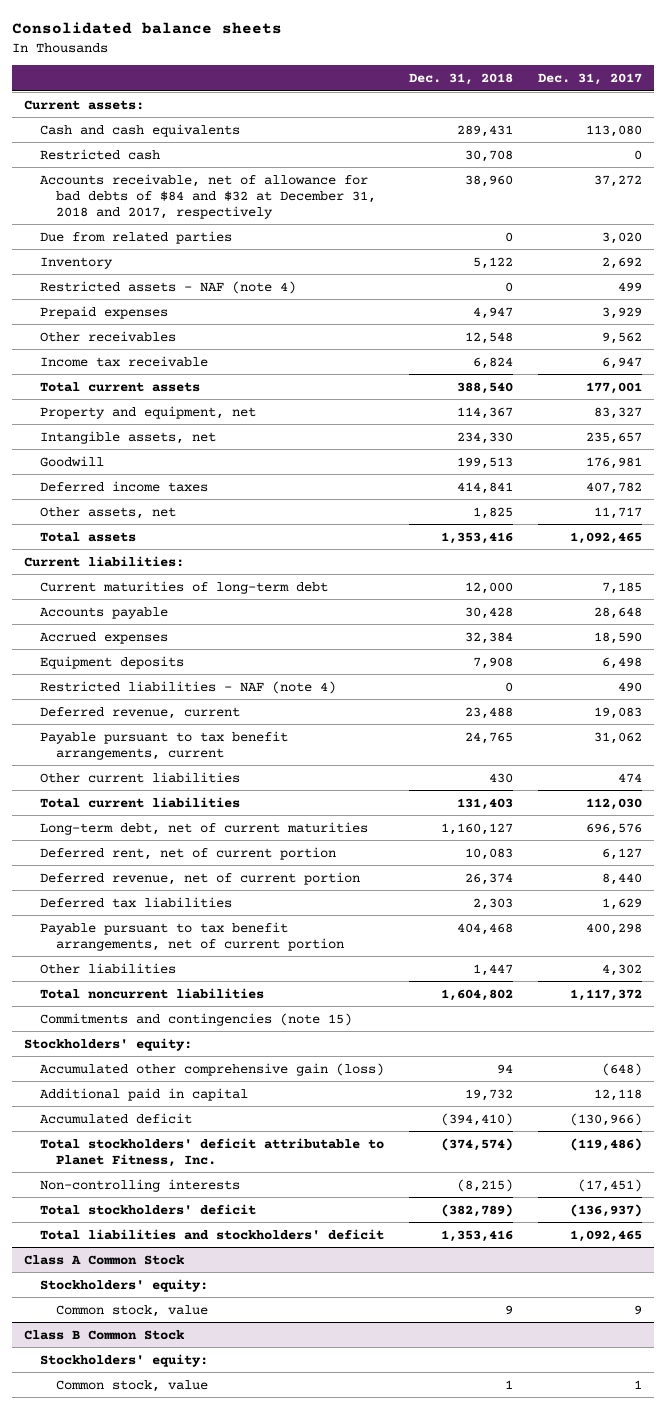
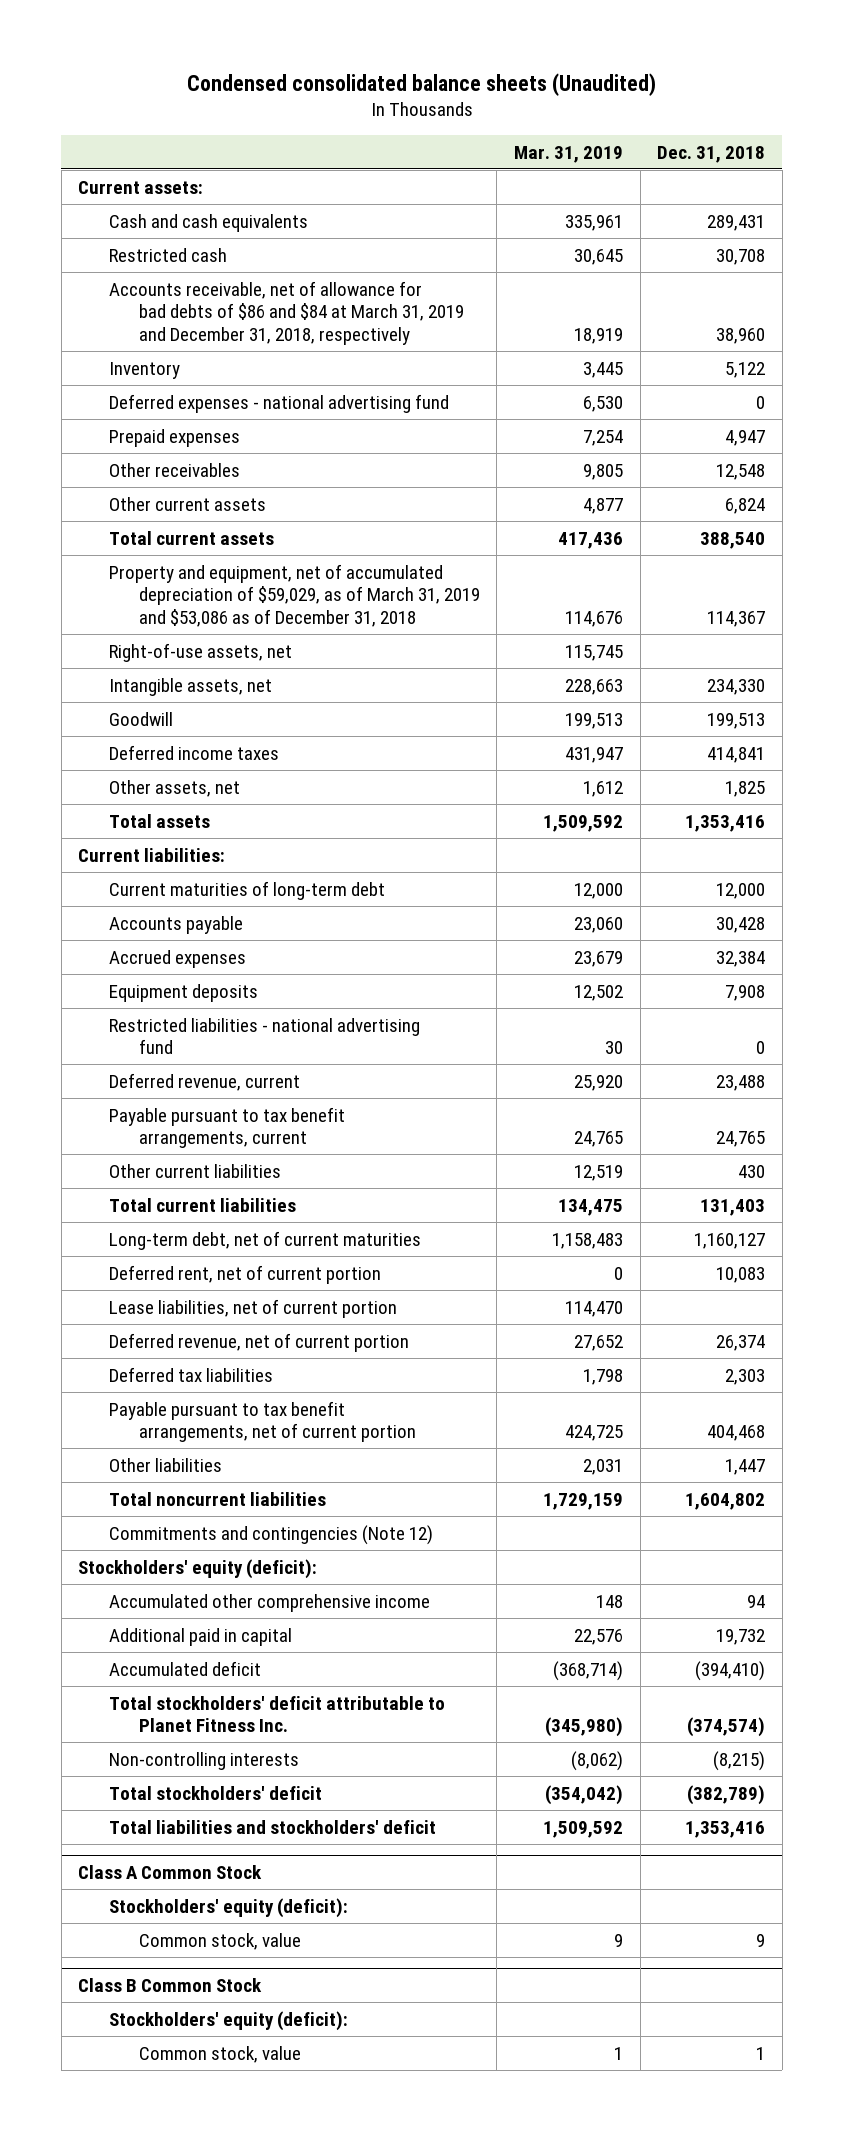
- Consolidated balance sheets
+ Condensed consolidated balance sheets (Unaudited)
- | Dec. 31, 2018 | Dec. 31, 2017
+ | Mar. 31, 2019 | Dec. 31, 2018
- Accounts receivable, net of allowance for bad debts of $84 and $32 at December 31, 2018 and 2017, respectively | 38,960 | 37,272
- Due from related parties | 0 | 3,020
+ Accounts receivable, net of allowance for bad debts of $86 and $84 at March 31, 2019 and December 31, 2018, respectively | 18,919 | 38,960
- Restricted assets - NAF (note 4) | 0 | 499
+ Deferred expenses - national advertising fund | 6,530 | 0
- Income tax receivable | 6,824 | 6,947
+ Other current assets | 4,877 | 6,824
- Property and equipment, net | 114,367 | 83,327
+ Property and equipment, net of accumulated depreciation of $59,029, as of March 31, 2019 and $53,086 as of December 31, 2018 | 114,676 | 114,367
+ Right-of-use assets, net | 115,745 |
- Restricted liabilities - NAF (note 4) | 0 | 490
+ Restricted liabilities - national advertising fund | 30 | 0
+ Lease liabilities, net of current portion | 114,470 |
- Commitments and contingencies (note 15)
- Stockholders' equity:
- Accumulated other comprehensive gain (loss) | 94 | (648)
+ Commitments and contingencies (Note 12)
+ Stockholders' equity (deficit):
+ Accumulated other comprehensive income | 148 | 94
- Total stockholders' deficit attributable to Planet Fitness, Inc. | (374,574) | (119,486)
+ Total stockholders' deficit attributable to Planet Fitness Inc. | (345,980) | (374,574)
@ Class A Common Stock
- Stockholders' equity:
+ Stockholders' equity (deficit):
@ Class B Common Stock
- Stockholders' equity:
+ Stockholders' equity (deficit):

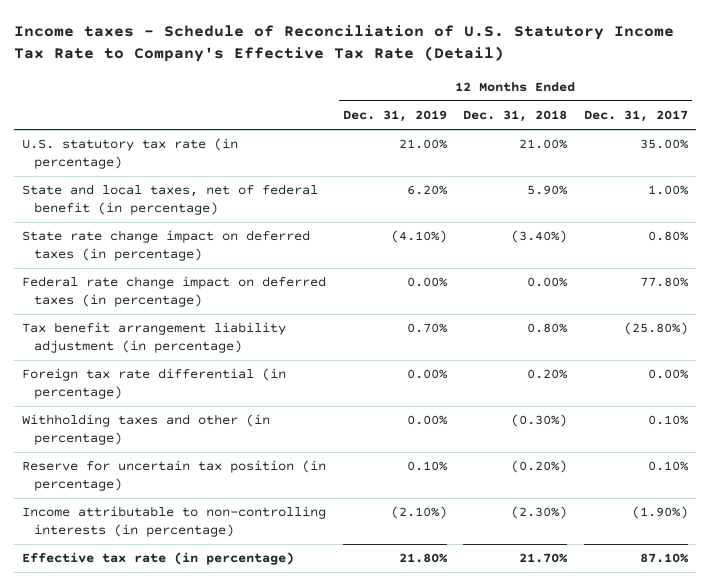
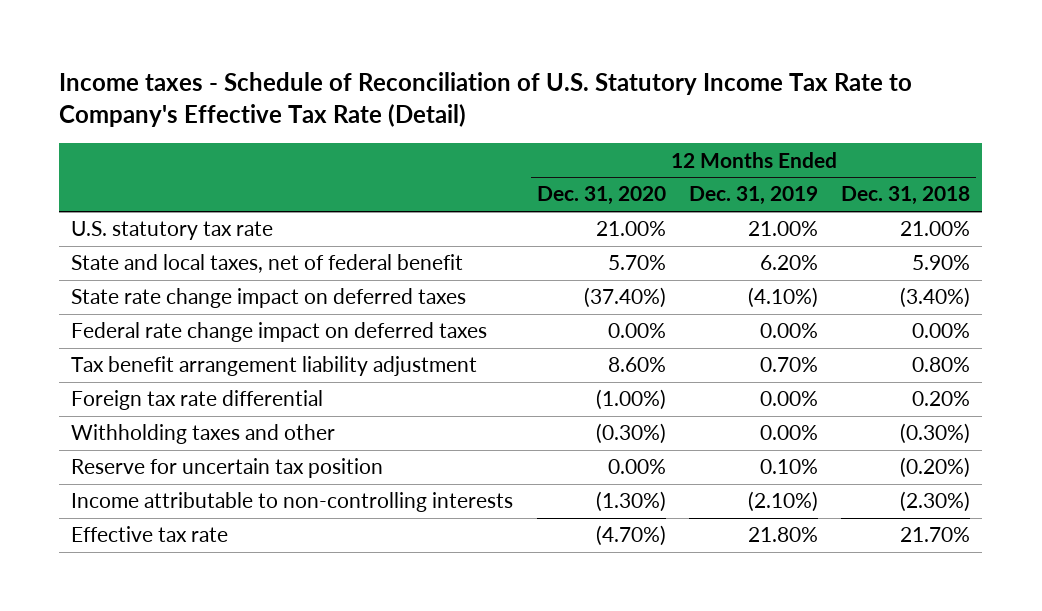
- | 12 Months Ended Dec. 31, 2019 | 12 Months Ended Dec. 31, 2018 | 12 Months Ended Dec. 31, 2017
+ | 12 Months Ended Dec. 31, 2020 | 12 Months Ended Dec. 31, 2019 | 12 Months Ended Dec. 31, 2018
- U.S. statutory tax rate (in percentage) | 21.00% | 21.00% | 35.00%
- State and local taxes, net of federal benefit (in percentage) | 6.20% | 5.90% | 1.00%
- State rate change impact on deferred taxes (in percentage) | (4.10%) | (3.40%) | 0.80%
- Federal rate change impact on deferred taxes (in percentage) | 0.00% | 0.00% | 77.80%
- Tax benefit arrangement liability adjustment (in percentage) | 0.70% | 0.80% | (25.80%)
- Foreign tax rate differential (in percentage) | 0.00% | 0.20% | 0.00%
- Withholding taxes and other (in percentage) | 0.00% | (0.30%) | 0.10%
- Reserve for uncertain tax position (in percentage) | 0.10% | (0.20%) | 0.10%
- Income attributable to non-controlling interests (in percentage) | (2.10%) | (2.30%) | (1.90%)
- Effective tax rate (in percentage) | 21.80% | 21.70% | 87.10%
+ U.S. statutory tax rate | 21.00% | 21.00% | 21.00%
+ State and local taxes, net of federal benefit | 5.70% | 6.20% | 5.90%
+ State rate change impact on deferred taxes | (37.40%) | (4.10%) | (3.40%)
+ Federal rate change impact on deferred taxes | 0.00% | 0.00% | 0.00%
+ Tax benefit arrangement liability adjustment | 8.60% | 0.70% | 0.80%
+ Foreign tax rate differential | (1.00%) | 0.00% | 0.20%
+ Withholding taxes and other | (0.30%) | 0.00% | (0.30%)
+ Reserve for uncertain tax position | 0.00% | 0.10% | (0.20%)
+ Income attributable to non-controlling interests | (1.30%) | (2.10%) | (2.30%)
+ Effective tax rate | (4.70%) | 21.80% | 21.70%

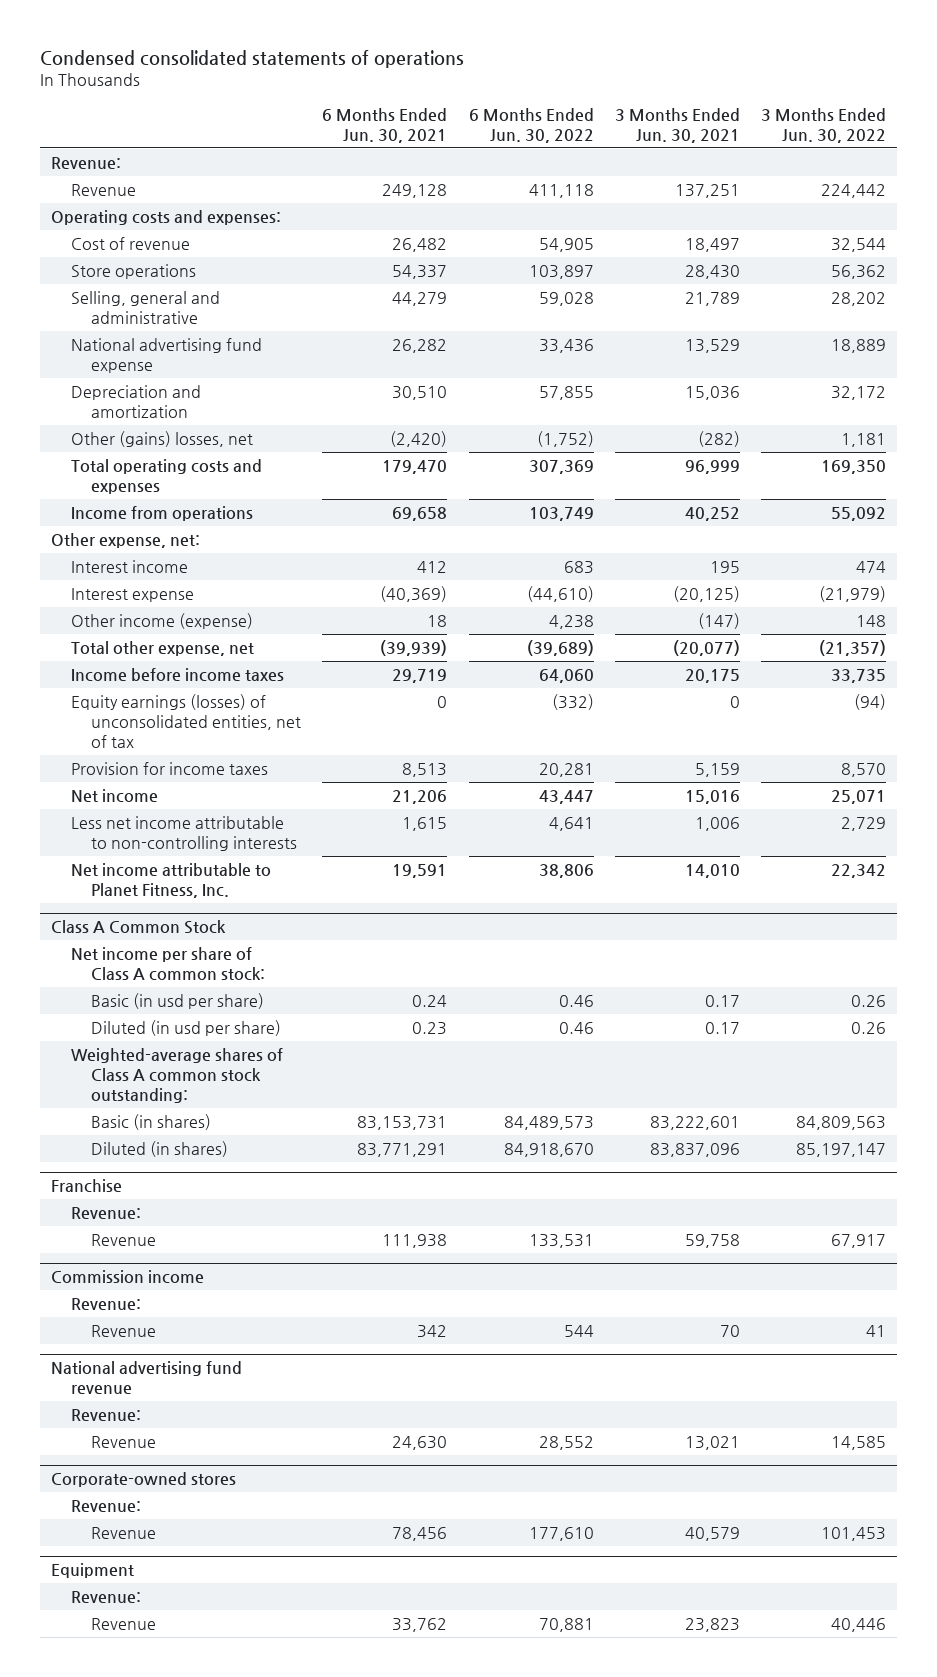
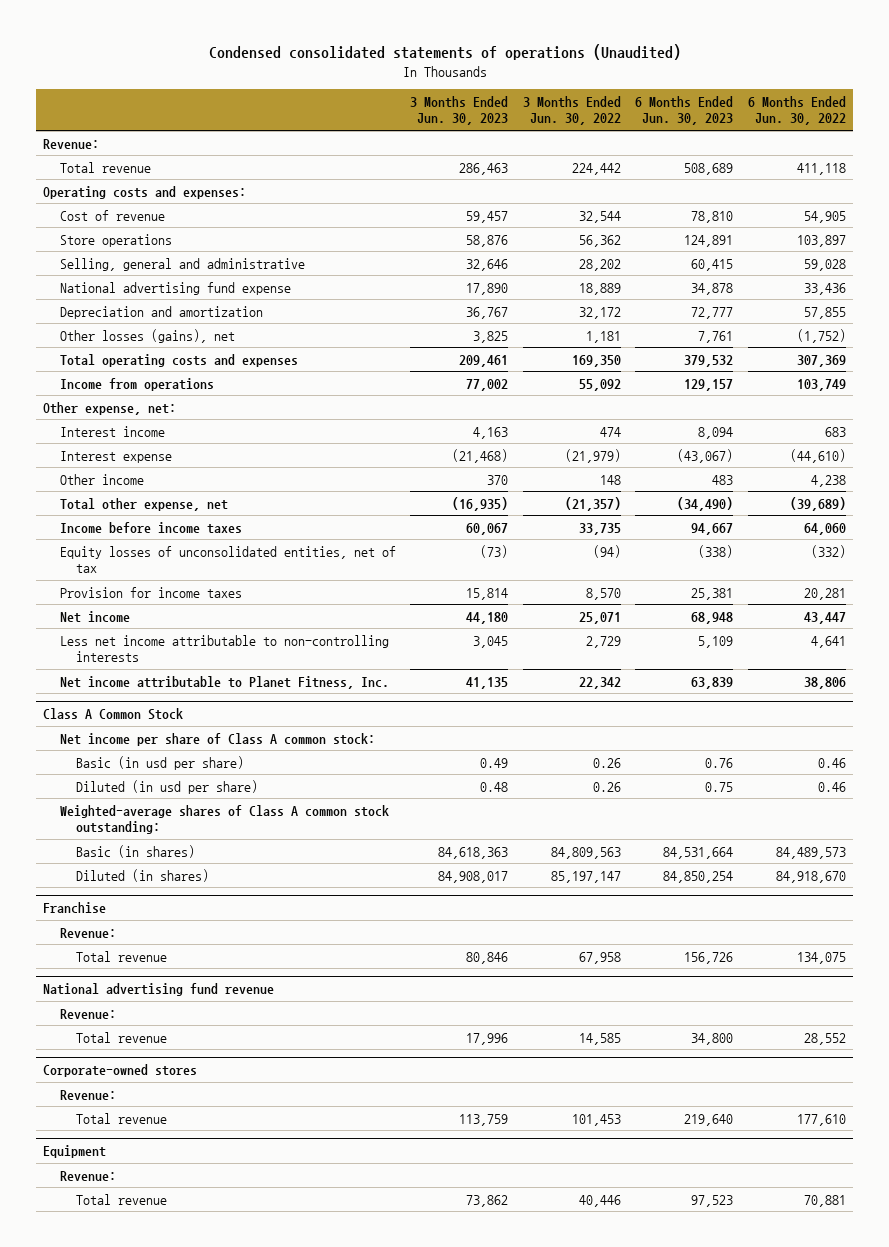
- Condensed consolidated statements of operations
+ Condensed consolidated statements of operations (Unaudited)
- | 6 Months Ended Jun. 30, 2021 | 6 Months Ended Jun. 30, 2022 | 3 Months Ended Jun. 30, 2021 | 3 Months Ended Jun. 30, 2022
+ | 3 Months Ended Jun. 30, 2023 | 3 Months Ended Jun. 30, 2022 | 6 Months Ended Jun. 30, 2023 | 6 Months Ended Jun. 30, 2022
- Revenue | 249,128 | 411,118 | 137,251 | 224,442
+ Total revenue | 286,463 | 224,442 | 508,689 | 411,118
- Other (gains) losses, net | (2,420) | (1,752) | (282) | 1,181
+ Other losses (gains), net | 3,825 | 1,181 | 7,761 | (1,752)
- Other income (expense) | 18 | 4,238 | (147) | 148
+ Other income | 370 | 148 | 483 | 4,238
- Equity earnings (losses) of unconsolidated entities, net of tax | 0 | (332) | 0 | (94)
+ Equity losses of unconsolidated entities, net of tax | (73) | (94) | (338) | (332)
@ Franchise
- Revenue | 111,938 | 133,531 | 59,758 | 67,917
- Commission income
- Revenue:
- Revenue | 342 | 544 | 70 | 41
@ Franchise
+ Total revenue | 80,846 | 67,958 | 156,726 | 134,075
@ National advertising fund revenue
- Revenue | 24,630 | 28,552 | 13,021 | 14,585
+ Total revenue | 17,996 | 14,585 | 34,800 | 28,552
@ Corporate-owned stores
- Revenue | 78,456 | 177,610 | 40,579 | 101,453
+ Total revenue | 113,759 | 101,453 | 219,640 | 177,610
@ Equipment
- Revenue | 33,762 | 70,881 | 23,823 | 40,446
+ Total revenue | 73,862 | 40,446 | 97,523 | 70,881

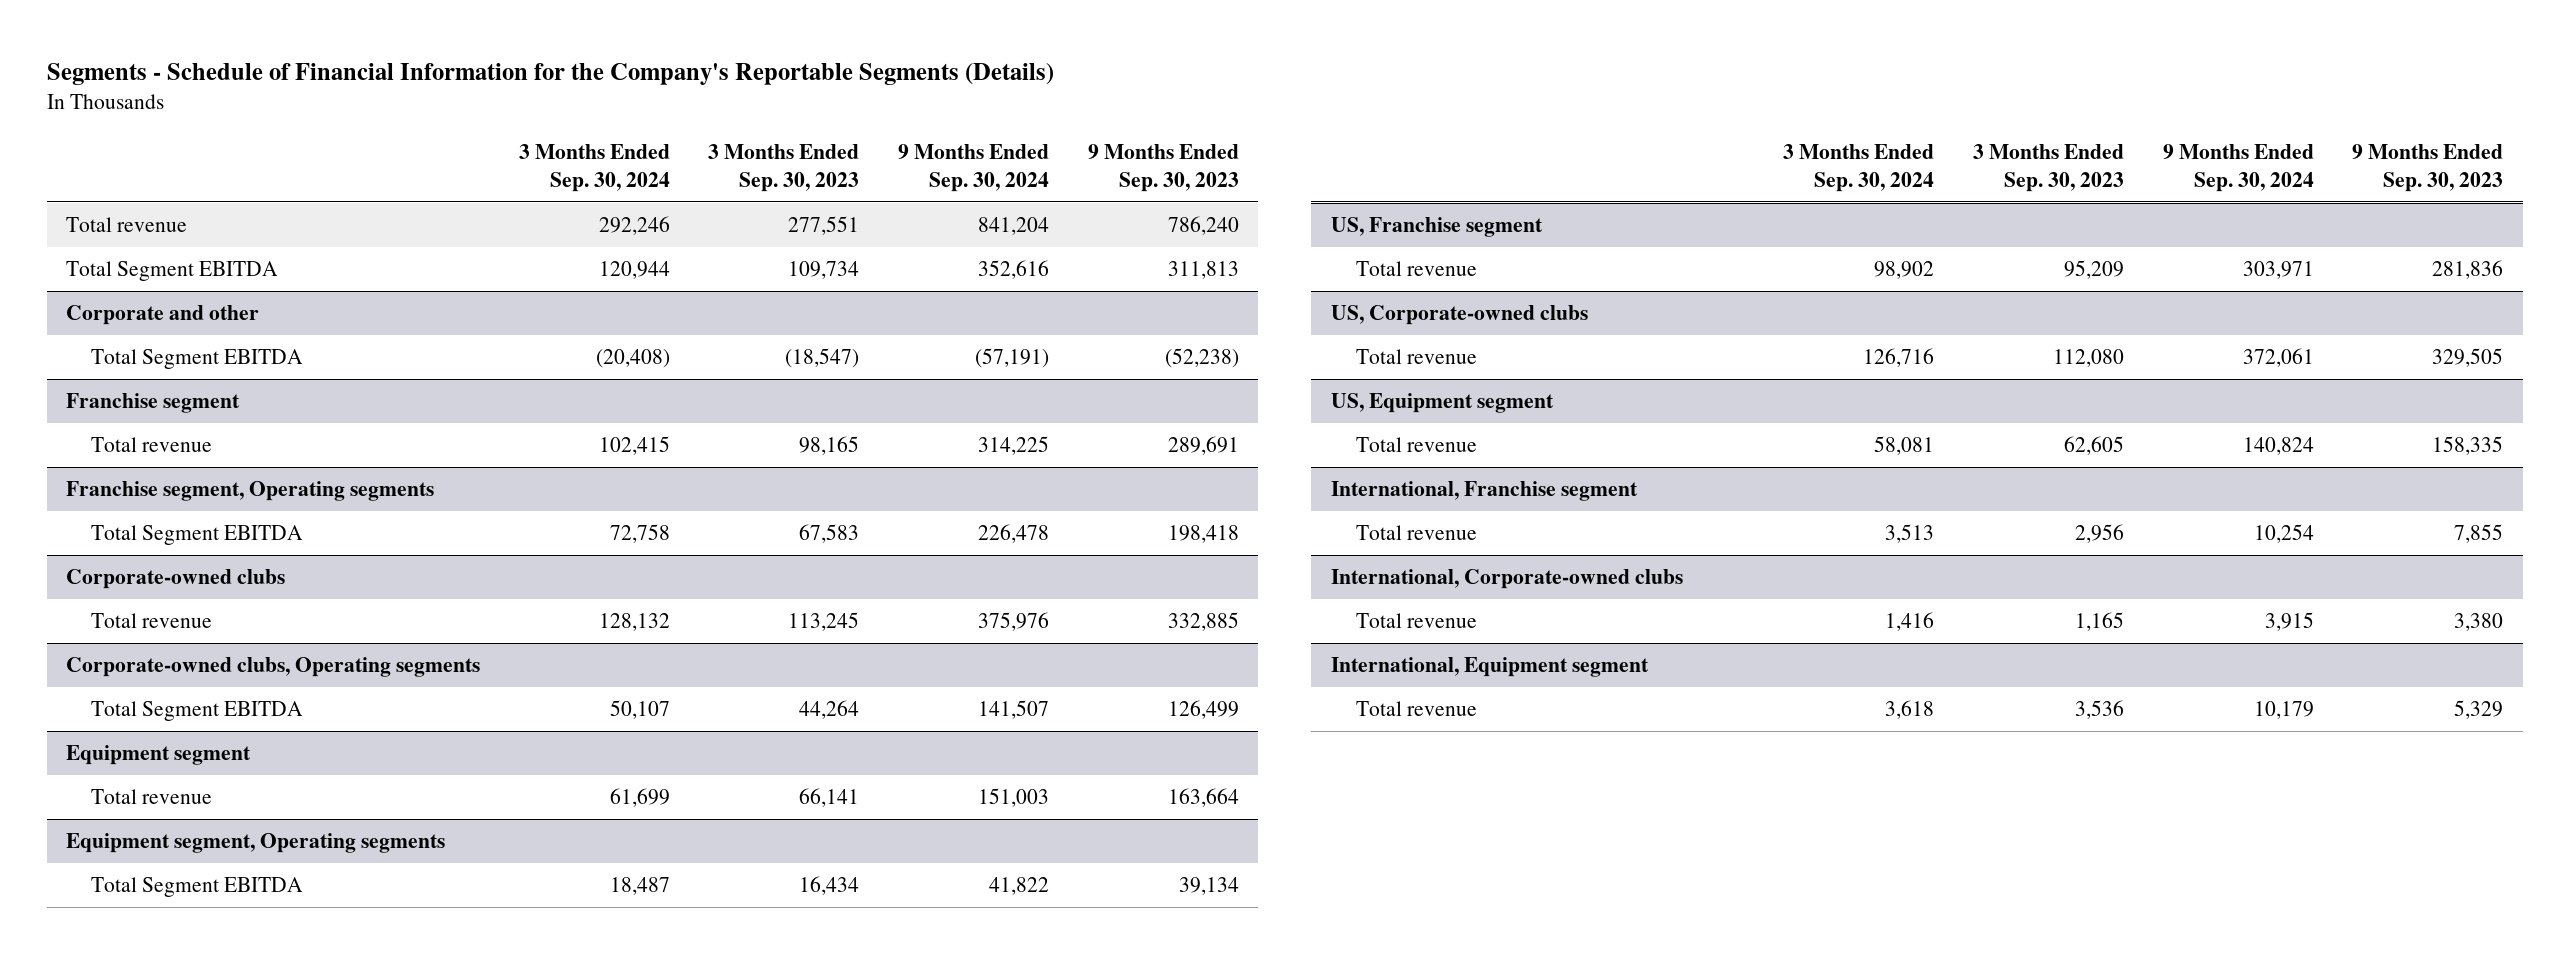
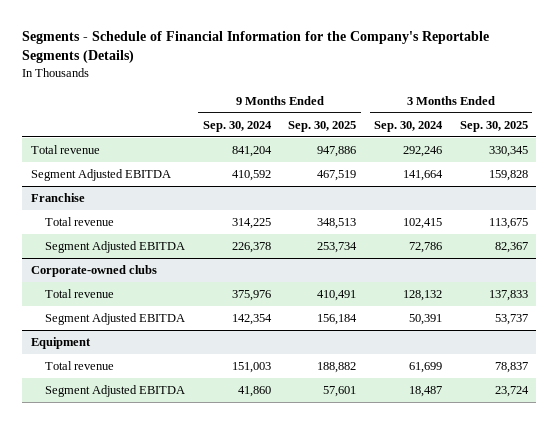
- | 3 Months Ended Sep. 30, 2024 | 3 Months Ended Sep. 30, 2023 | 9 Months Ended Sep. 30, 2024 | 9 Months Ended Sep. 30, 2023
+ | 9 Months Ended Sep. 30, 2024 | 9 Months Ended Sep. 30, 2025 | 3 Months Ended Sep. 30, 2024 | 3 Months Ended Sep. 30, 2025
- Total Segment EBITDA | 120,944 | 109,734 | 352,616 | 311,813
- Corporate and other
- Total Segment EBITDA | (20,408) | (18,547) | (57,191) | (52,238)
- Franchise segment
+ Segment Adjusted EBITDA | 410,592 | 467,519 | 141,664 | 159,828
+ Franchise
- Franchise segment, Operating segments
- Total Segment EBITDA | 72,758 | 67,583 | 226,478 | 198,418
+ Segment Adjusted EBITDA | 226,378 | 253,734 | 72,786 | 82,367
- Corporate-owned clubs, Operating segments
- Total Segment EBITDA | 50,107 | 44,264 | 141,507 | 126,499
- Equipment segment
@ Corporate-owned clubs
+ Segment Adjusted EBITDA | 142,354 | 156,184 | 50,391 | 53,737
+ Equipment
- Equipment segment, Operating segments
- Total Segment EBITDA | 18,487 | 16,434 | 41,822 | 39,134
- US, Franchise segment
- Total revenue | 98,902 | 95,209 | 303,971 | 281,836
- US, Corporate-owned clubs
- Total revenue | 126,716 | 112,080 | 372,061 | 329,505
- US, Equipment segment
- Total revenue | 58,081 | 62,605 | 140,824 | 158,335
- International, Franchise segment
- Total revenue | 3,513 | 2,956 | 10,254 | 7,855
- International, Corporate-owned clubs
- Total revenue | 1,416 | 1,165 | 3,915 | 3,380
- International, Equipment segment
- Total revenue | 3,618 | 3,536 | 10,179 | 5,329
+ Segment Adjusted EBITDA | 41,860 | 57,601 | 18,487 | 23,724

